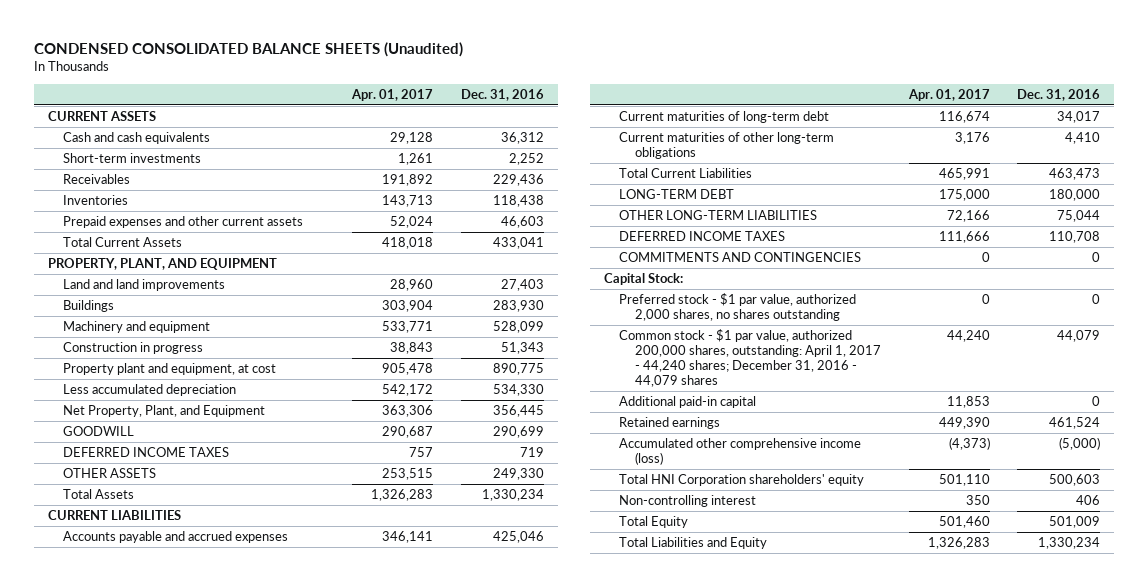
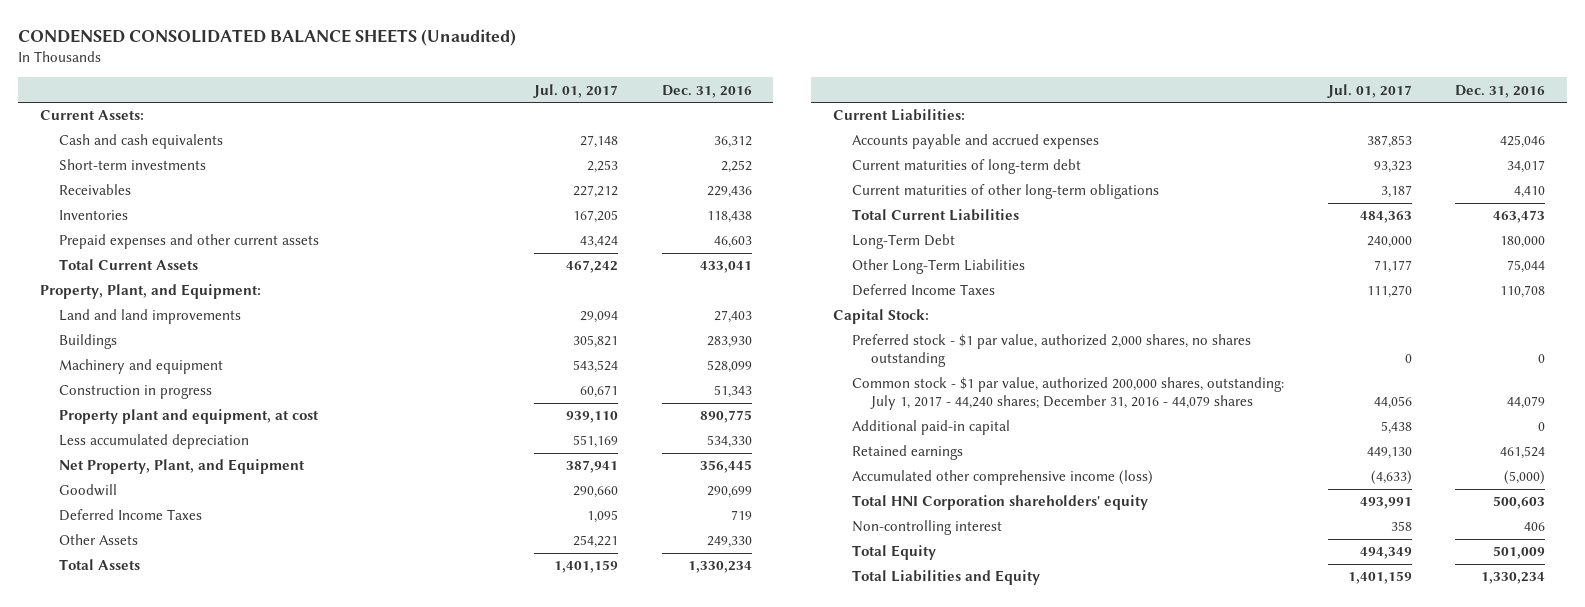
- | Apr. 01, 2017 | Dec. 31, 2016
+ | Jul. 01, 2017 | Dec. 31, 2016
- CURRENT ASSETS
+ Current Assets:
- PROPERTY, PLANT, AND EQUIPMENT
+ Property, Plant, and Equipment:
- GOODWILL | 290,687 | 290,699
- DEFERRED INCOME TAXES | 757 | 719
- OTHER ASSETS | 253,515 | 249,330
+ Goodwill | 290,660 | 290,699
+ Deferred Income Taxes | 1,095 | 719
+ Other Assets | 254,221 | 249,330
- CURRENT LIABILITIES
+ Current Liabilities:
- LONG-TERM DEBT | 175,000 | 180,000
- OTHER LONG-TERM LIABILITIES | 72,166 | 75,044
- DEFERRED INCOME TAXES | 111,666 | 110,708
- COMMITMENTS AND CONTINGENCIES | 0 | 0
+ Long-Term Debt | 240,000 | 180,000
+ Other Long-Term Liabilities | 71,177 | 75,044
+ Deferred Income Taxes | 111,270 | 110,708
- Common stock - $1 par value, authorized 200,000 shares, outstanding: April 1, 2017 - 44,240 shares; December 31, 2016 - 44,079 shares | 44,240 | 44,079
+ Common stock - $1 par value, authorized 200,000 shares, outstanding: July 1, 2017 - 44,240 shares; December 31, 2016 - 44,079 shares | 44,056 | 44,079

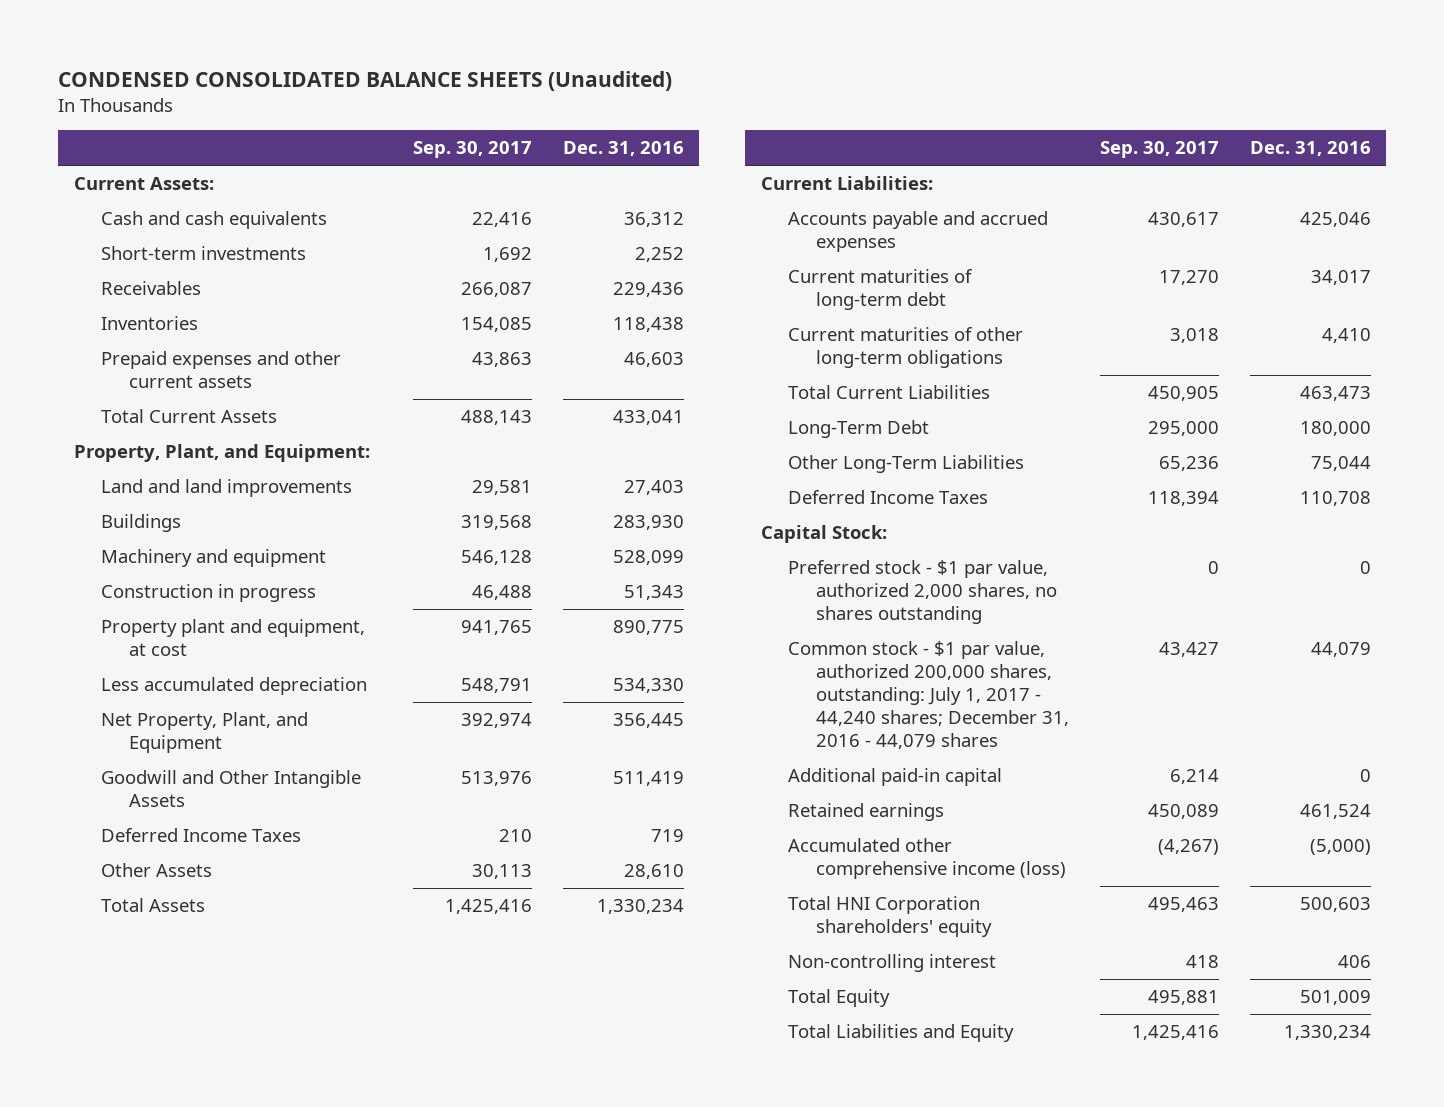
- | Jul. 01, 2017 | Dec. 31, 2016
+ | Sep. 30, 2017 | Dec. 31, 2016
- Goodwill | 290,660 | 290,699
+ Goodwill and Other Intangible Assets | 513,976 | 511,419
- Other Assets | 254,221 | 249,330
+ Other Assets | 30,113 | 28,610

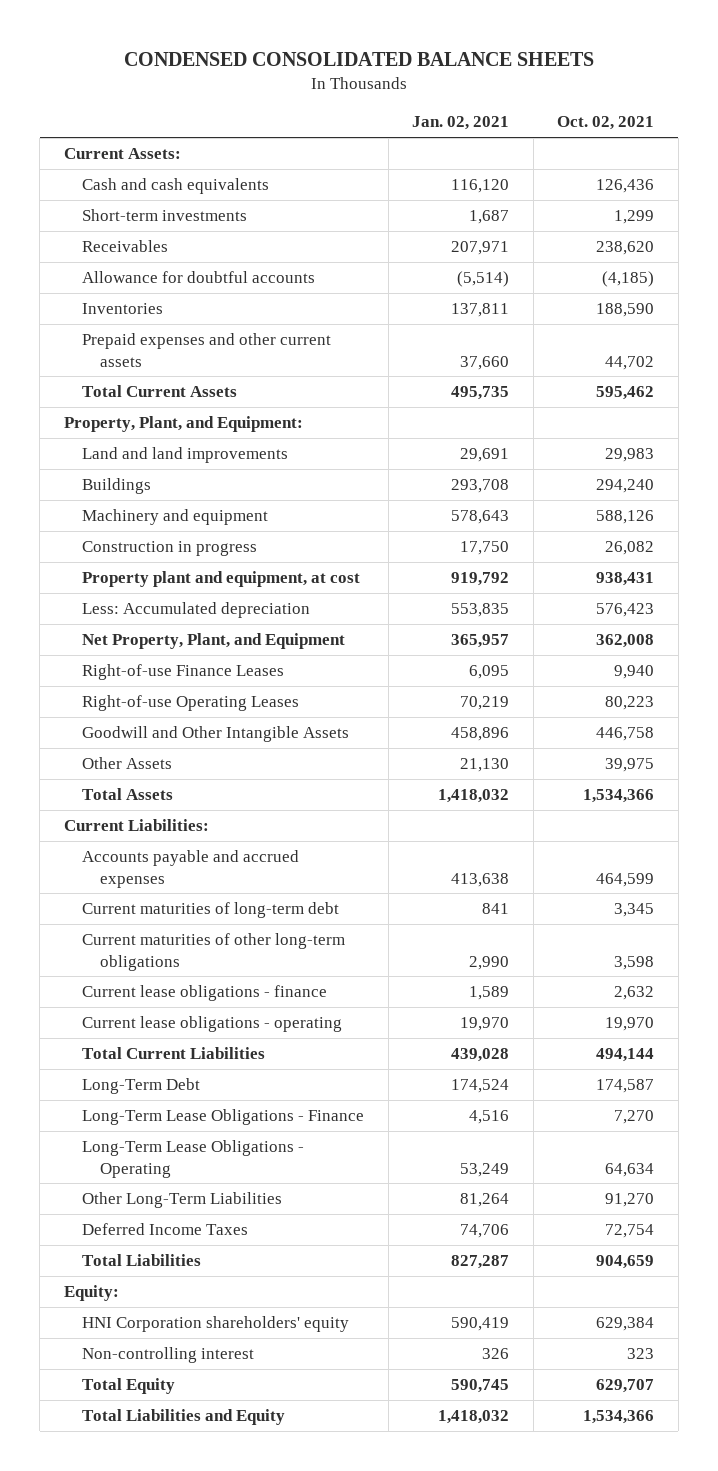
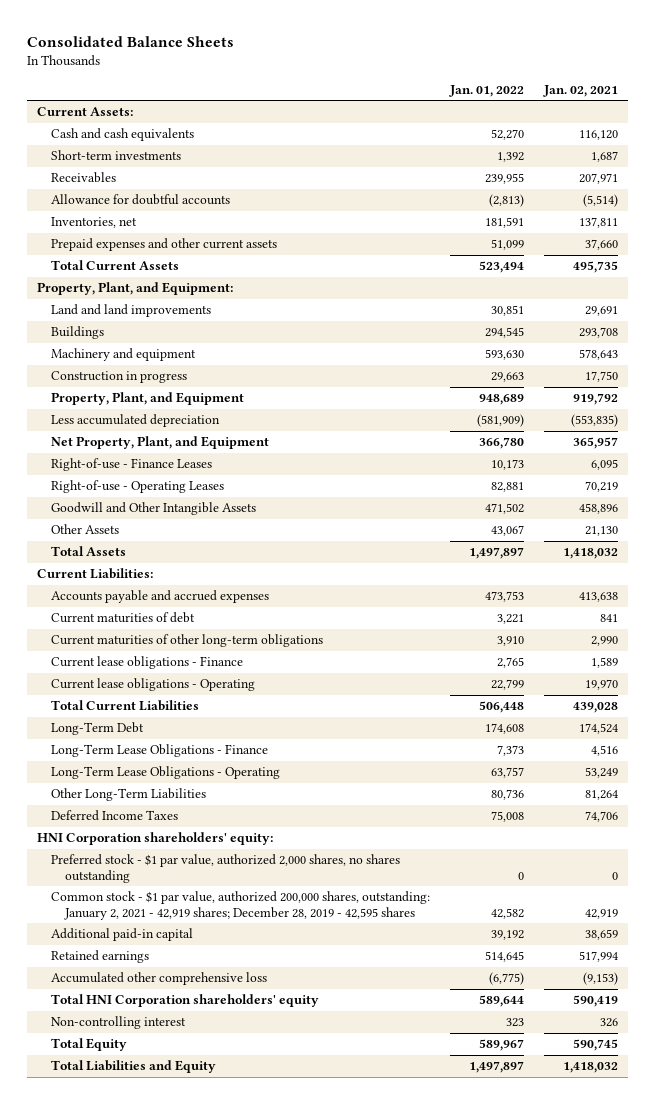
- CONDENSED CONSOLIDATED BALANCE SHEETS
+ Consolidated Balance Sheets
- | Jan. 02, 2021 | Oct. 02, 2021
+ | Jan. 01, 2022 | Jan. 02, 2021
- Inventories | 137,811 | 188,590
+ Inventories, net | 181,591 | 137,811
- Property plant and equipment, at cost | 919,792 | 938,431
- Less: Accumulated depreciation | 553,835 | 576,423
+ Property, Plant, and Equipment | 948,689 | 919,792
+ Less accumulated depreciation | (581,909) | (553,835)
- Right-of-use Finance Leases | 6,095 | 9,940
- Right-of-use Operating Leases | 70,219 | 80,223
+ Right-of-use - Finance Leases | 10,173 | 6,095
+ Right-of-use - Operating Leases | 82,881 | 70,219
- Current maturities of long-term debt | 841 | 3,345
+ Current maturities of debt | 3,221 | 841
- Current lease obligations - finance | 1,589 | 2,632
- Current lease obligations - operating | 19,970 | 19,970
+ Current lease obligations - Finance | 2,765 | 1,589
+ Current lease obligations - Operating | 22,799 | 19,970
- Total Liabilities | 827,287 | 904,659
- Equity:
- HNI Corporation shareholders' equity | 590,419 | 629,384
+ HNI Corporation shareholders' equity:
+ Preferred stock - $1 par value, authorized 2,000 shares, no shares outstanding | 0 | 0
+ Common stock - $1 par value, authorized 200,000 shares, outstanding: January 2, 2021 - 42,919 shares; December 28, 2019 - 42,595 shares | 42,582 | 42,919
+ Additional paid-in capital | 39,192 | 38,659
+ Retained earnings | 514,645 | 517,994
+ Accumulated other comprehensive loss | (6,775) | (9,153)
+ Total HNI Corporation shareholders' equity | 589,644 | 590,419

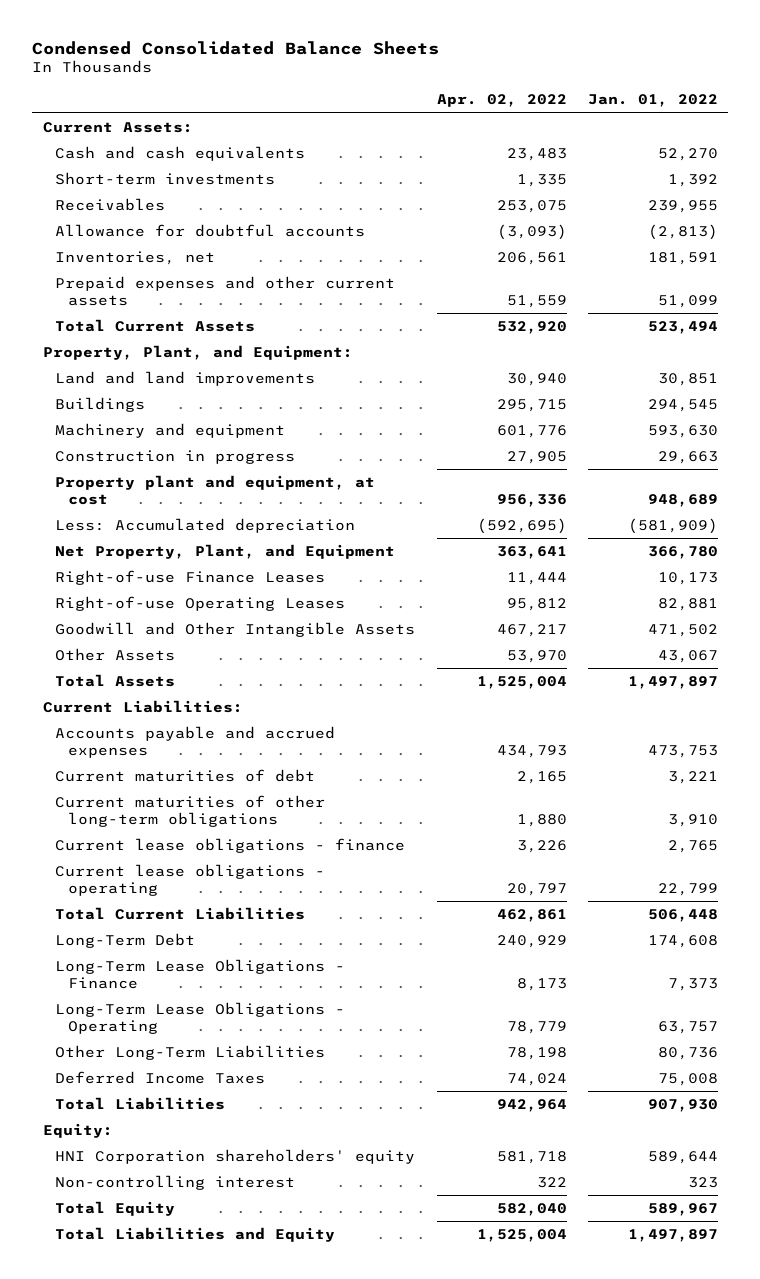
- Consolidated Balance Sheets
+ Condensed Consolidated Balance Sheets
- | Jan. 01, 2022 | Jan. 02, 2021
+ | Apr. 02, 2022 | Jan. 01, 2022
- Property, Plant, and Equipment | 948,689 | 919,792
- Less accumulated depreciation | (581,909) | (553,835)
+ Property plant and equipment, at cost | 956,336 | 948,689
+ Less: Accumulated depreciation | (592,695) | (581,909)
- Right-of-use - Finance Leases | 10,173 | 6,095
- Right-of-use - Operating Leases | 82,881 | 70,219
+ Right-of-use Finance Leases | 11,444 | 10,173
+ Right-of-use Operating Leases | 95,812 | 82,881
- Current lease obligations - Finance | 2,765 | 1,589
- Current lease obligations - Operating | 22,799 | 19,970
+ Current lease obligations - finance | 3,226 | 2,765
+ Current lease obligations - operating | 20,797 | 22,799
- HNI Corporation shareholders' equity:
- Preferred stock - $1 par value, authorized 2,000 shares, no shares outstanding | 0 | 0
- Common stock - $1 par value, authorized 200,000 shares, outstanding: January 2, 2021 - 42,919 shares; December 28, 2019 - 42,595 shares | 42,582 | 42,919
- Additional paid-in capital | 39,192 | 38,659
- Retained earnings | 514,645 | 517,994
- Accumulated other comprehensive loss | (6,775) | (9,153)
- Total HNI Corporation shareholders' equity | 589,644 | 590,419
+ Total Liabilities | 942,964 | 907,930
+ Equity:
+ HNI Corporation shareholders' equity | 581,718 | 589,644

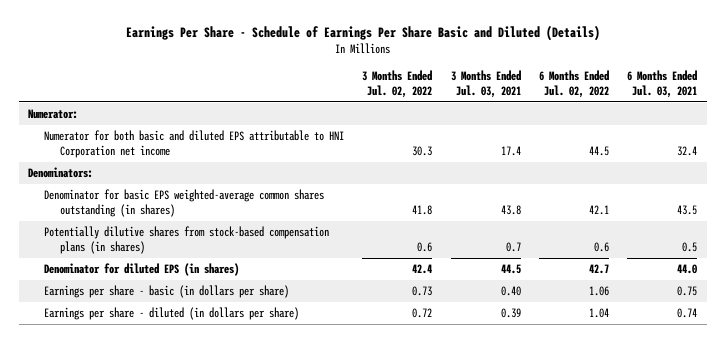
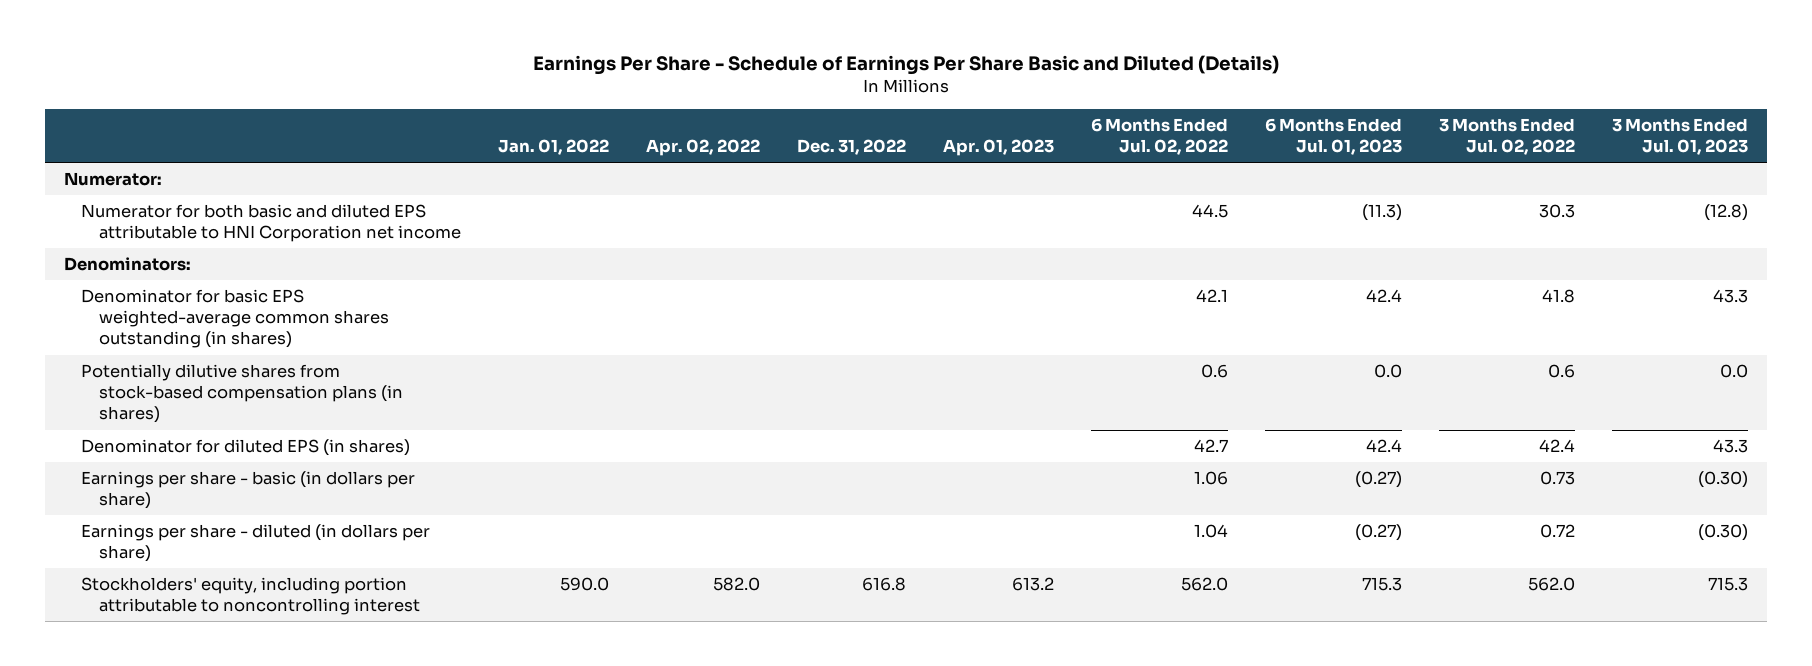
- | 3 Months Ended Jul. 02, 2022 | 3 Months Ended Jul. 03, 2021 | 6 Months Ended Jul. 02, 2022 | 6 Months Ended Jul. 03, 2021
+ | Jan. 01, 2022 | Apr. 02, 2022 | Dec. 31, 2022 | Apr. 01, 2023 | 6 Months Ended Jul. 02, 2022 | 6 Months Ended Jul. 01, 2023 | 3 Months Ended Jul. 02, 2022 | 3 Months Ended Jul. 01, 2023
+ Stockholders' equity, including portion attributable to noncontrolling interest | 590.0 | 582.0 | 616.8 | 613.2 | 562.0 | 715.3 | 562.0 | 715.3

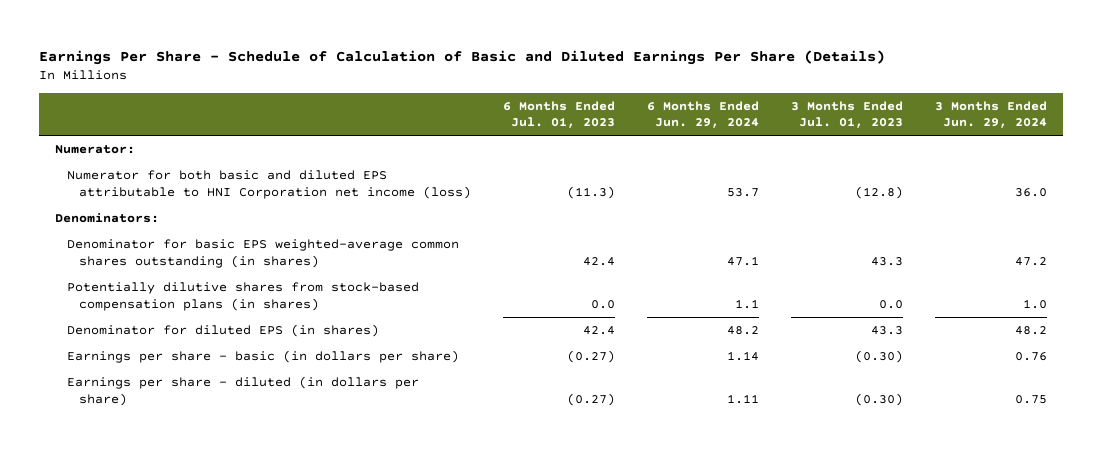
- Earnings Per Share - Schedule of Earnings Per Share Basic and Diluted (Details)
+ Earnings Per Share - Schedule of Calculation of Basic and Diluted Earnings Per Share (Details)
- | Jan. 01, 2022 | Apr. 02, 2022 | Dec. 31, 2022 | Apr. 01, 2023 | 6 Months Ended Jul. 02, 2022 | 6 Months Ended Jul. 01, 2023 | 3 Months Ended Jul. 02, 2022 | 3 Months Ended Jul. 01, 2023
+ | 6 Months Ended Jul. 01, 2023 | 6 Months Ended Jun. 29, 2024 | 3 Months Ended Jul. 01, 2023 | 3 Months Ended Jun. 29, 2024
- Numerator for both basic and diluted EPS attributable to HNI Corporation net income | | | | | 44.5 | (11.3) | 30.3 | (12.8)
+ Numerator for both basic and diluted EPS attributable to HNI Corporation net income (loss) | (11.3) | 53.7 | (12.8) | 36.0
- Stockholders' equity, including portion attributable to noncontrolling interest | 590.0 | 582.0 | 616.8 | 613.2 | 562.0 | 715.3 | 562.0 | 715.3

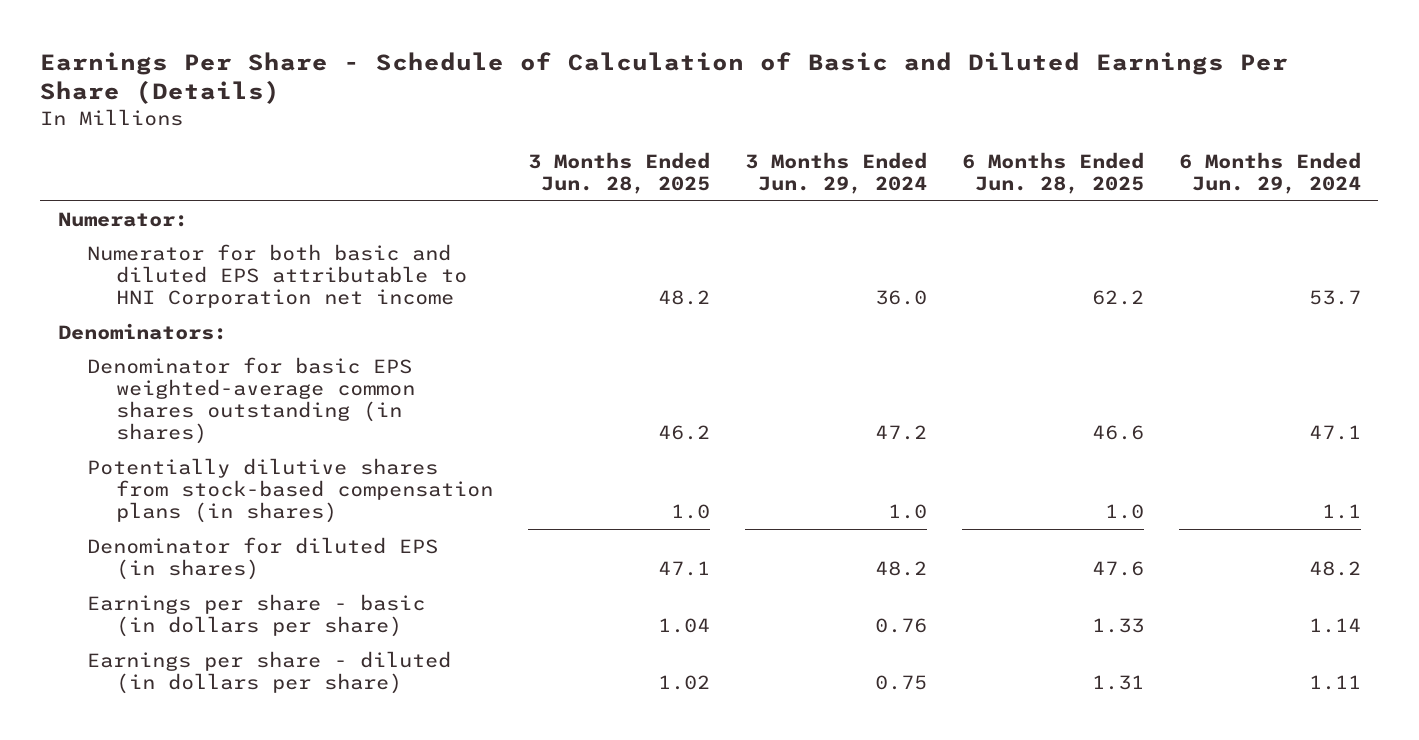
- | 6 Months Ended Jul. 01, 2023 | 6 Months Ended Jun. 29, 2024 | 3 Months Ended Jul. 01, 2023 | 3 Months Ended Jun. 29, 2024
+ | 3 Months Ended Jun. 28, 2025 | 3 Months Ended Jun. 29, 2024 | 6 Months Ended Jun. 28, 2025 | 6 Months Ended Jun. 29, 2024
- Numerator for both basic and diluted EPS attributable to HNI Corporation net income (loss) | (11.3) | 53.7 | (12.8) | 36.0
+ Numerator for both basic and diluted EPS attributable to HNI Corporation net income | 48.2 | 36.0 | 62.2 | 53.7

